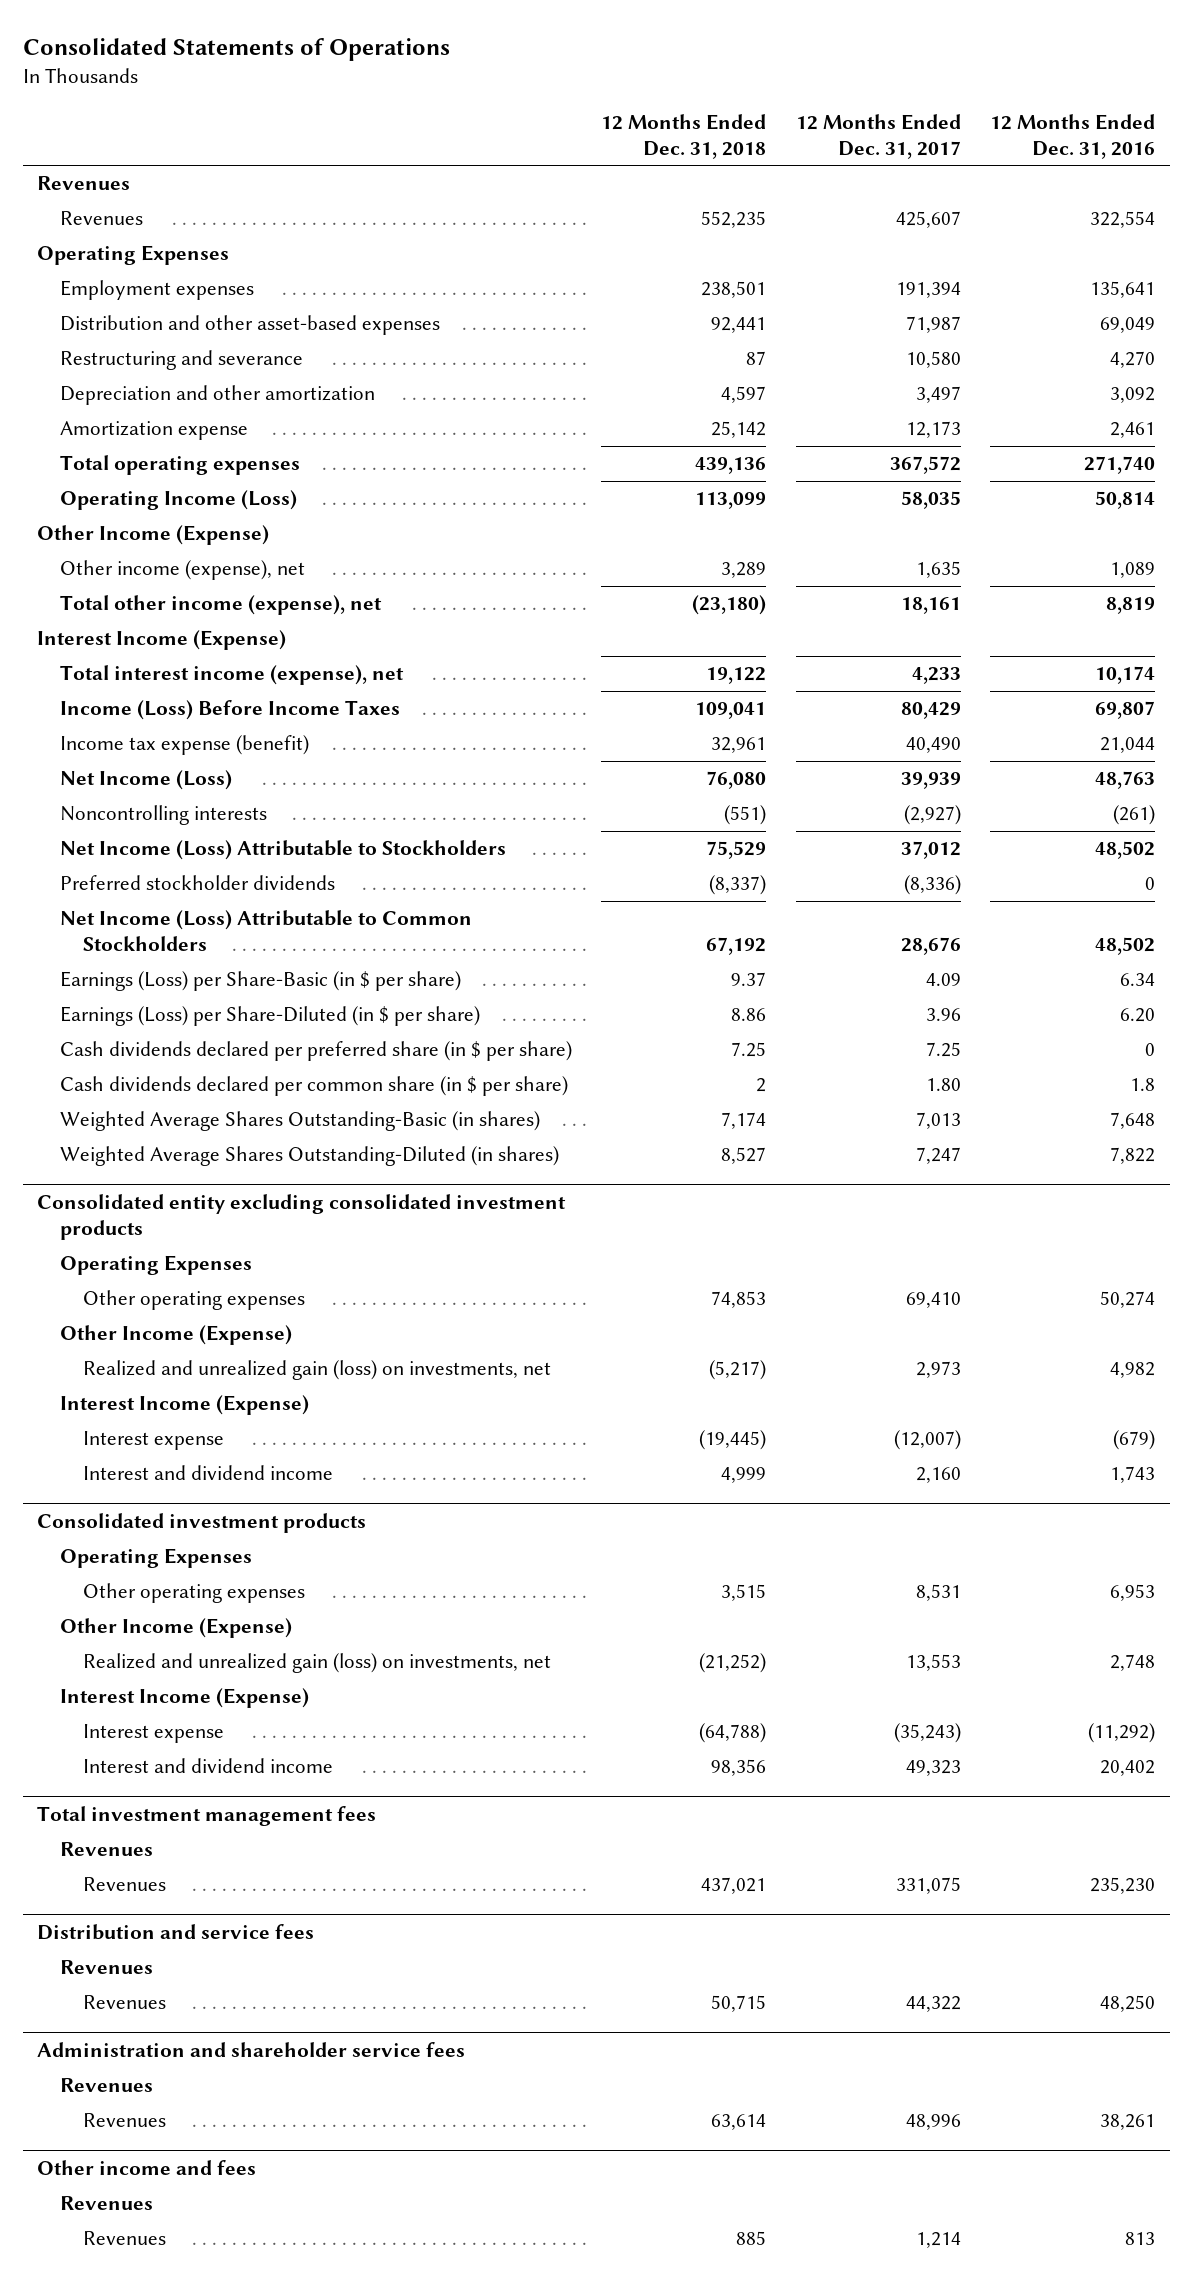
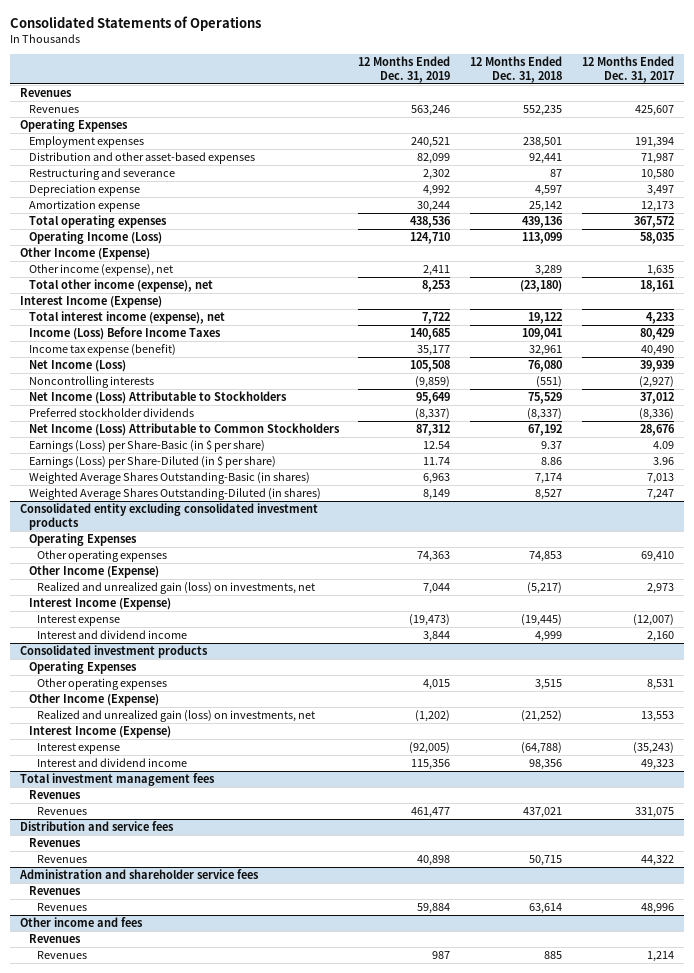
- | 12 Months Ended Dec. 31, 2018 | 12 Months Ended Dec. 31, 2017 | 12 Months Ended Dec. 31, 2016
+ | 12 Months Ended Dec. 31, 2019 | 12 Months Ended Dec. 31, 2018 | 12 Months Ended Dec. 31, 2017
- Depreciation and other amortization | 4,597 | 3,497 | 3,092
+ Depreciation expense | 4,992 | 4,597 | 3,497
- Cash dividends declared per preferred share (in $ per share) | 7.25 | 7.25 | 0
- Cash dividends declared per common share (in $ per share) | 2 | 1.80 | 1.8

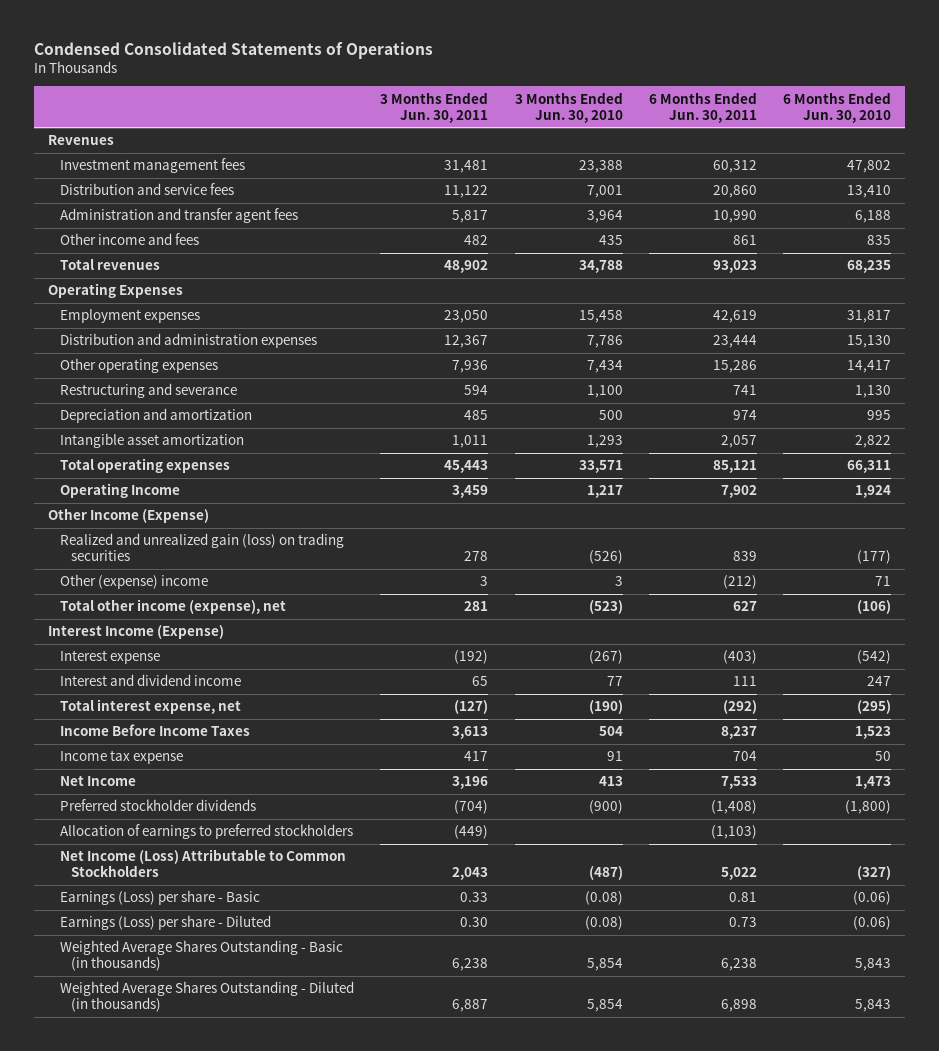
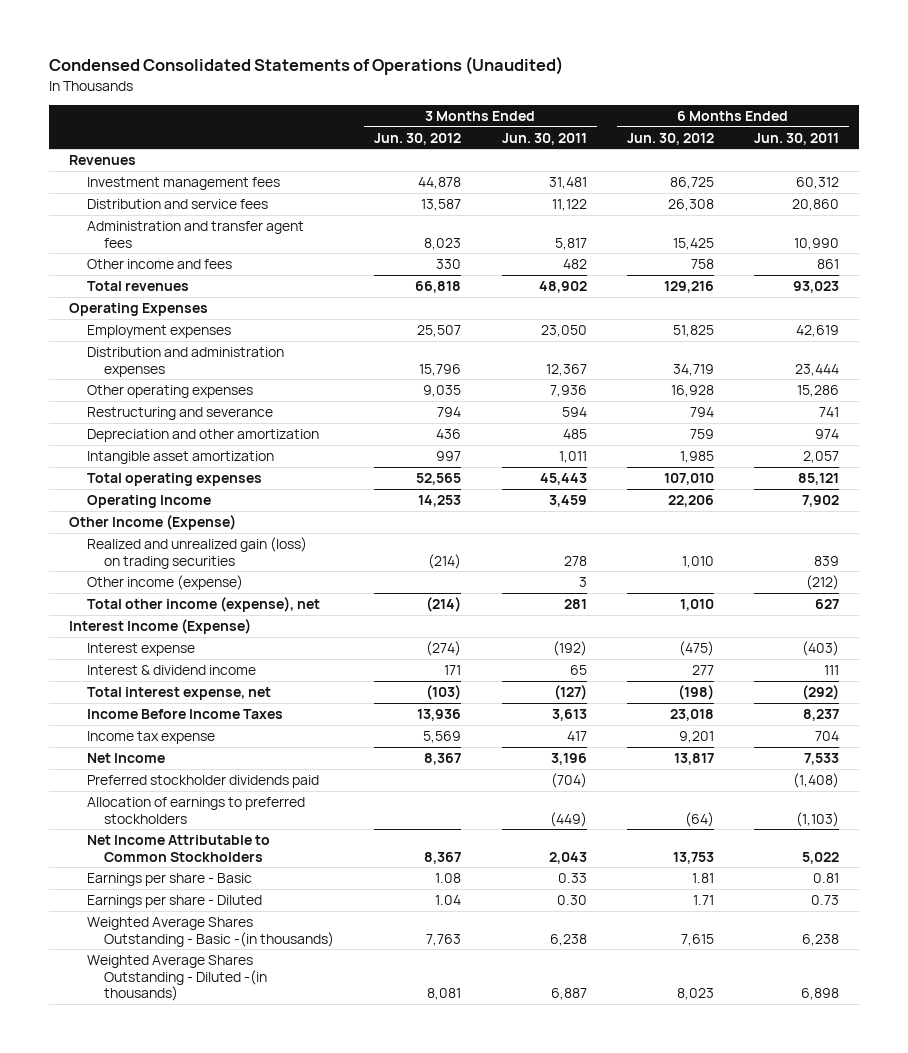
- Condensed Consolidated Statements of Operations
+ Condensed Consolidated Statements of Operations (Unaudited)
- | 3 Months Ended Jun. 30, 2011 | 3 Months Ended Jun. 30, 2010 | 6 Months Ended Jun. 30, 2011 | 6 Months Ended Jun. 30, 2010
+ | 3 Months Ended Jun. 30, 2012 | 3 Months Ended Jun. 30, 2011 | 6 Months Ended Jun. 30, 2012 | 6 Months Ended Jun. 30, 2011
- Depreciation and amortization | 485 | 500 | 974 | 995
+ Depreciation and other amortization | 436 | 485 | 759 | 974
- Other (expense) income | 3 | 3 | (212) | 71
+ Other income (expense) | | 3 | | (212)
- Interest and dividend income | 65 | 77 | 111 | 247
+ Interest & dividend income | 171 | 65 | 277 | 111
- Preferred stockholder dividends | (704) | (900) | (1,408) | (1,800)
+ Preferred stockholder dividends paid | | (704) | | (1,408)
- Net Income (Loss) Attributable to Common Stockholders | 2,043 | (487) | 5,022 | (327)
- Earnings (Loss) per share - Basic | 0.33 | (0.08) | 0.81 | (0.06)
- Earnings (Loss) per share - Diluted | 0.30 | (0.08) | 0.73 | (0.06)
- Weighted Average Shares Outstanding - Basic (in thousands) | 6,238 | 5,854 | 6,238 | 5,843
- Weighted Average Shares Outstanding - Diluted (in thousands) | 6,887 | 5,854 | 6,898 | 5,843
+ Net Income Attributable to Common Stockholders | 8,367 | 2,043 | 13,753 | 5,022
+ Earnings per share - Basic | 1.08 | 0.33 | 1.81 | 0.81
+ Earnings per share - Diluted | 1.04 | 0.30 | 1.71 | 0.73
+ Weighted Average Shares Outstanding - Basic -(in thousands) | 7,763 | 6,238 | 7,615 | 6,238
+ Weighted Average Shares Outstanding - Diluted -(in thousands) | 8,081 | 6,887 | 8,023 | 6,898

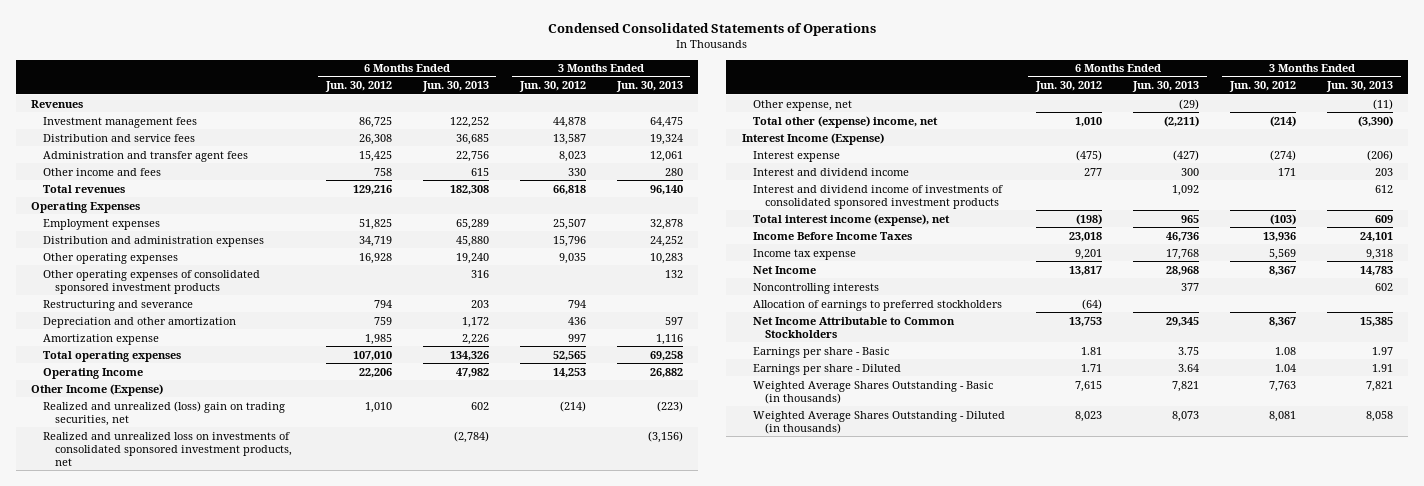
- Condensed Consolidated Statements of Operations (Unaudited)
+ Condensed Consolidated Statements of Operations
- | 3 Months Ended Jun. 30, 2012 | 3 Months Ended Jun. 30, 2011 | 6 Months Ended Jun. 30, 2012 | 6 Months Ended Jun. 30, 2011
+ | 6 Months Ended Jun. 30, 2012 | 6 Months Ended Jun. 30, 2013 | 3 Months Ended Jun. 30, 2012 | 3 Months Ended Jun. 30, 2013
+ Other operating expenses of consolidated sponsored investment products | | 316 | | 132
- Intangible asset amortization | 997 | 1,011 | 1,985 | 2,057
+ Amortization expense | 1,985 | 2,226 | 997 | 1,116
- Realized and unrealized gain (loss) on trading securities | (214) | 278 | 1,010 | 839
- Other income (expense) | | 3 | | (212)
- Total other income (expense), net | (214) | 281 | 1,010 | 627
+ Realized and unrealized (loss) gain on trading securities, net | 1,010 | 602 | (214) | (223)
+ Realized and unrealized loss on investments of consolidated sponsored investment products, net | | (2,784) | | (3,156)
+ Other expense, net | | (29) | | (11)
+ Total other (expense) income, net | 1,010 | (2,211) | (214) | (3,390)
- Interest & dividend income | 171 | 65 | 277 | 111
- Total interest expense, net | (103) | (127) | (198) | (292)
+ Interest and dividend income | 277 | 300 | 171 | 203
+ Interest and dividend income of investments of consolidated sponsored investment products | | 1,092 | | 612
+ Total interest income (expense), net | (198) | 965 | (103) | 609
- Preferred stockholder dividends paid | | (704) | | (1,408)
+ Noncontrolling interests | | 377 | | 602
- Weighted Average Shares Outstanding - Basic -(in thousands) | 7,763 | 6,238 | 7,615 | 6,238
- Weighted Average Shares Outstanding - Diluted -(in thousands) | 8,081 | 6,887 | 8,023 | 6,898
+ Weighted Average Shares Outstanding - Basic (in thousands) | 7,615 | 7,821 | 7,763 | 7,821
+ Weighted Average Shares Outstanding - Diluted (in thousands) | 8,023 | 8,073 | 8,081 | 8,058

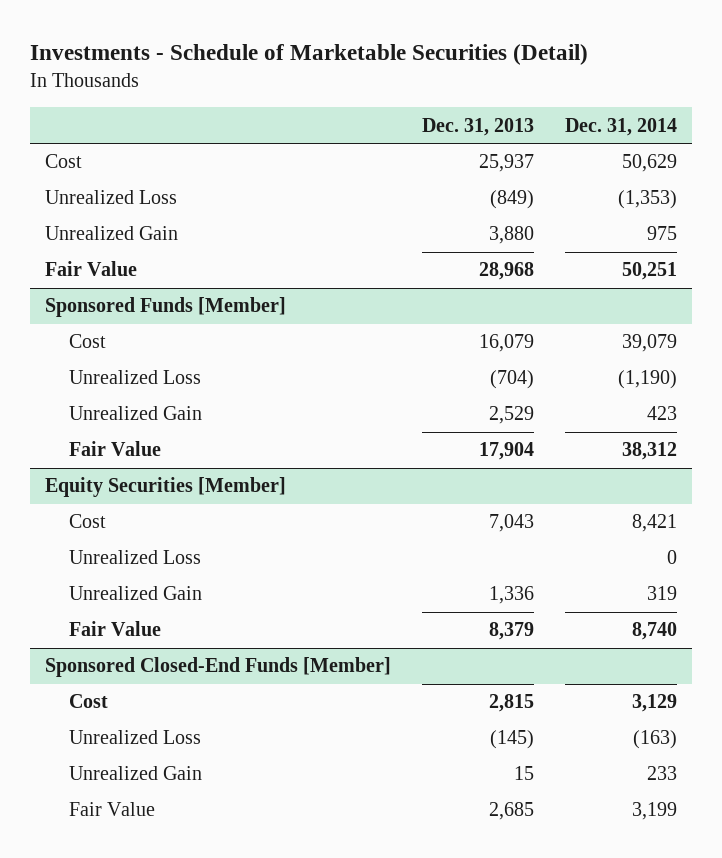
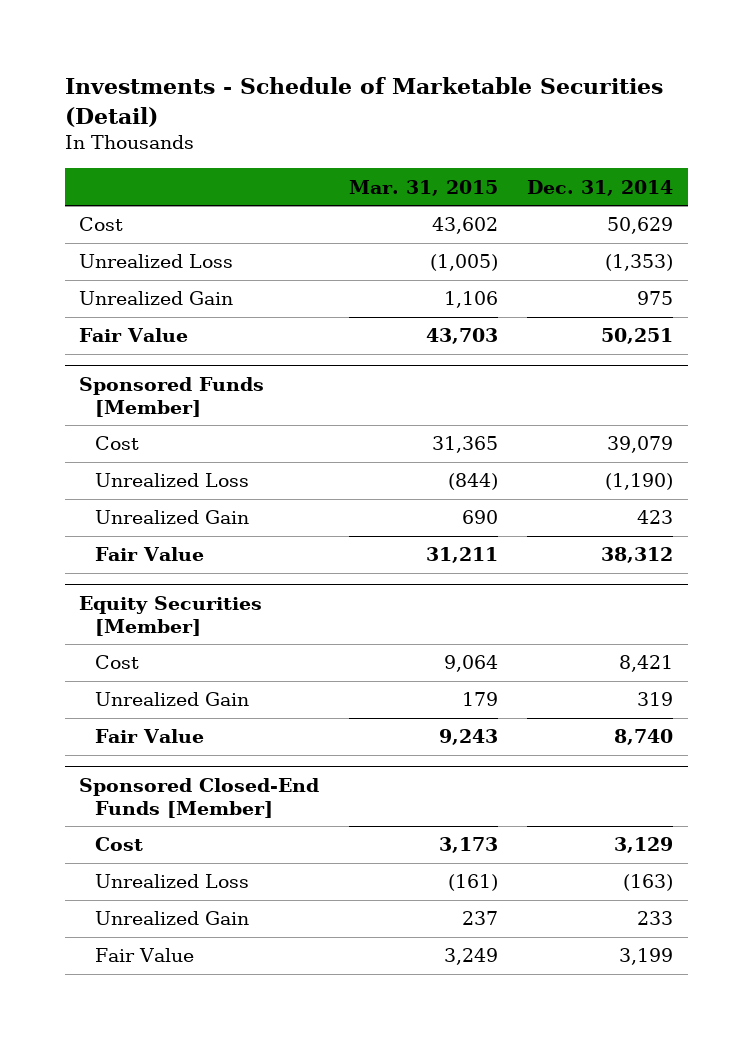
- | Dec. 31, 2013 | Dec. 31, 2014
+ | Mar. 31, 2015 | Dec. 31, 2014
@ Equity Securities [Member]
- Unrealized Loss | | 0

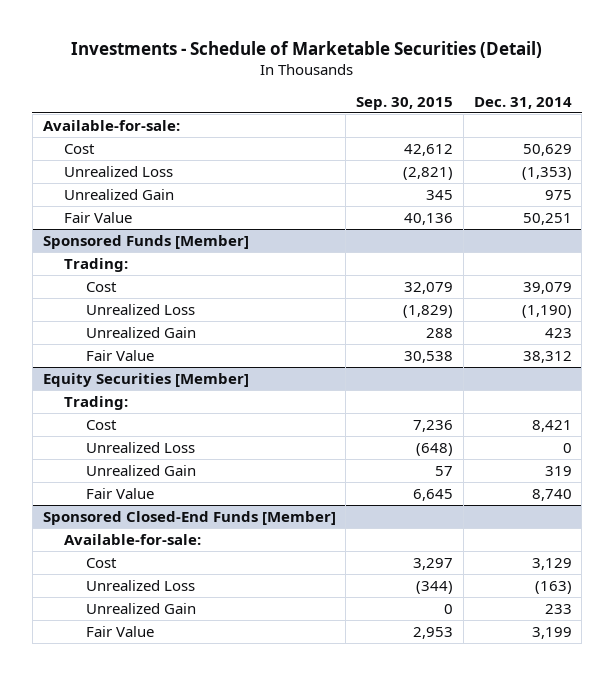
- | Mar. 31, 2015 | Dec. 31, 2014
+ | Sep. 30, 2015 | Dec. 31, 2014
+ Available-for-sale:
@ Sponsored Funds [Member]
+ Trading:
@ Equity Securities [Member]
+ Trading:
+ Unrealized Loss | (648) | 0
@ Sponsored Closed-End Funds [Member]
+ Available-for-sale:

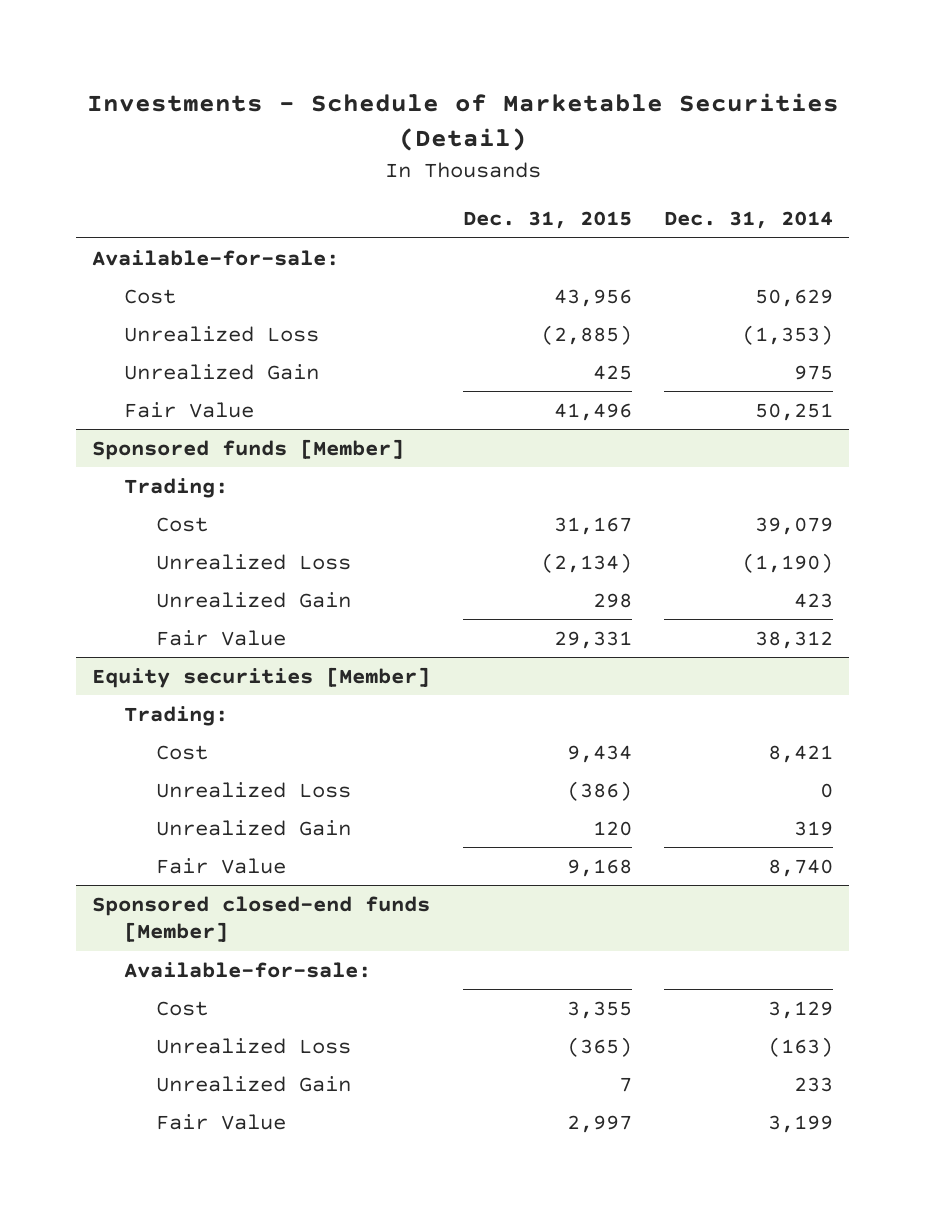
- | Sep. 30, 2015 | Dec. 31, 2014
+ | Dec. 31, 2015 | Dec. 31, 2014
- Sponsored Funds [Member]
+ Sponsored funds [Member]
- Equity Securities [Member]
+ Equity securities [Member]
- Sponsored Closed-End Funds [Member]
+ Sponsored closed-end funds [Member]

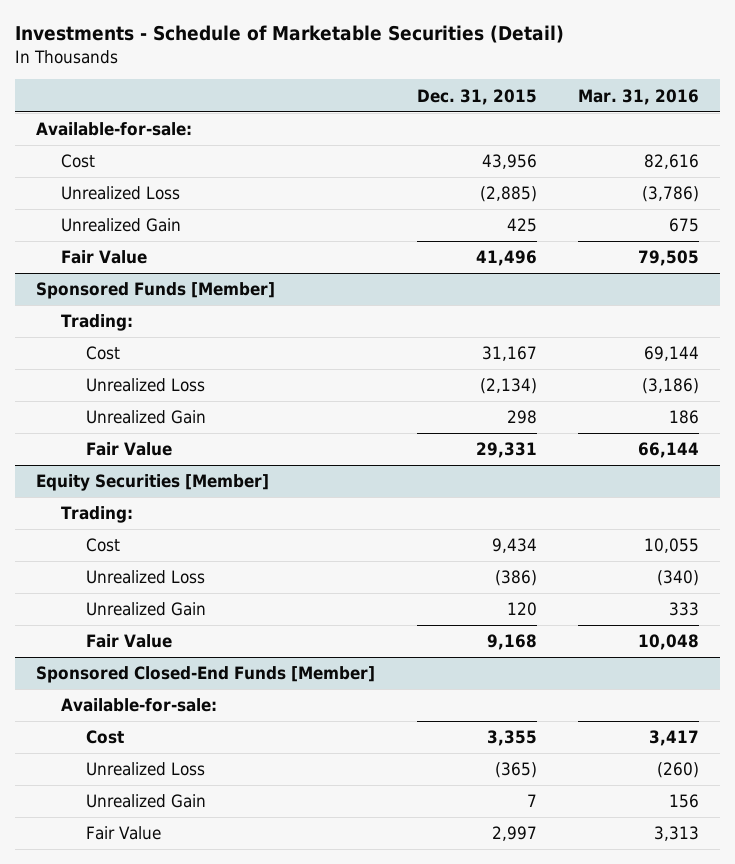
- | Dec. 31, 2015 | Dec. 31, 2014
+ | Dec. 31, 2015 | Mar. 31, 2016
- Sponsored funds [Member]
+ Sponsored Funds [Member]
- Equity securities [Member]
+ Equity Securities [Member]
- Sponsored closed-end funds [Member]
+ Sponsored Closed-End Funds [Member]

